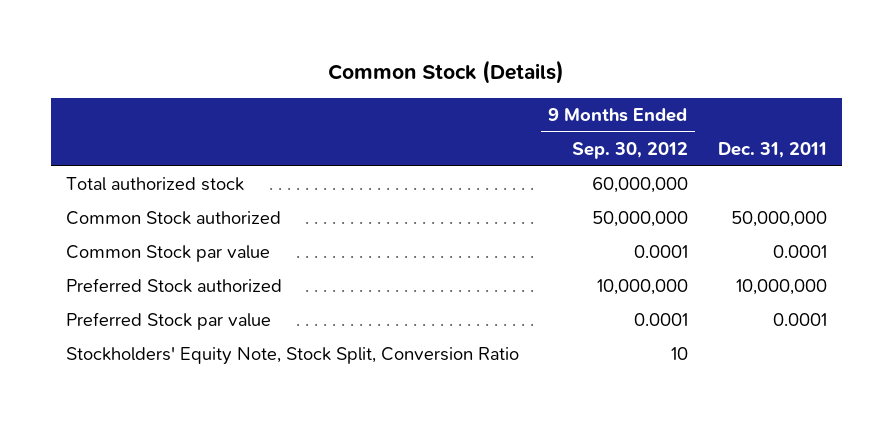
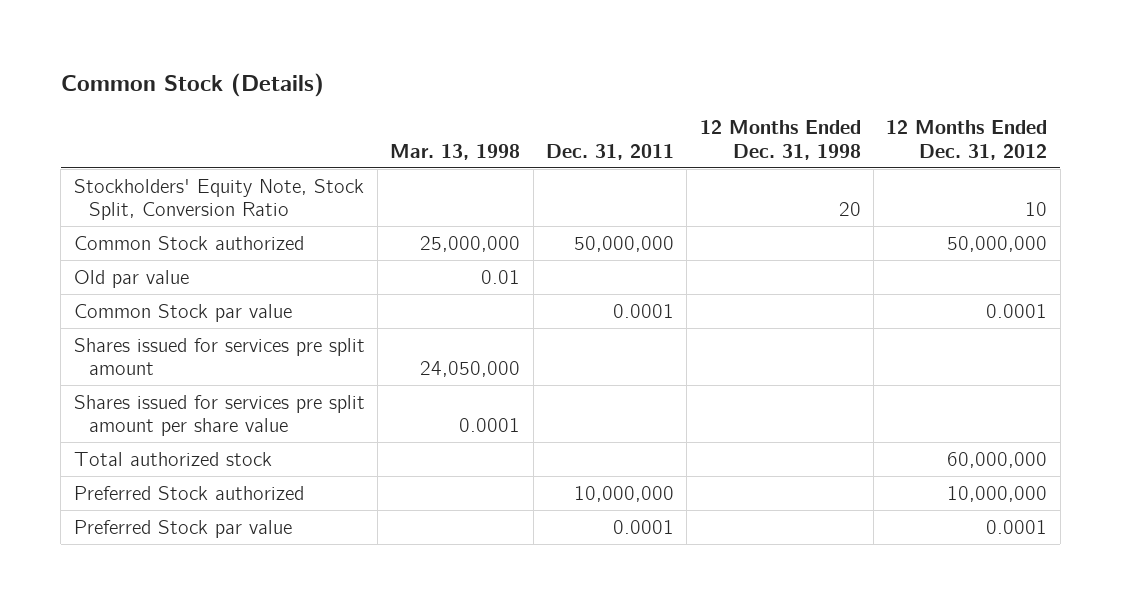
- | 9 Months Ended Sep. 30, 2012 | Dec. 31, 2011
+ | Mar. 13, 1998 | Dec. 31, 2011 | 12 Months Ended Dec. 31, 1998 | 12 Months Ended Dec. 31, 2012
moved up: Stockholders' Equity Note, Stock Split, Conversion Ratio | | | 20 | 10
+ Old par value | 0.01 | | |
+ Shares issued for services pre split amount | 24,050,000 | | |
+ Shares issued for services pre split amount per share value | 0.0001 | | |
moved down: Total authorized stock | | | | 60,000,000

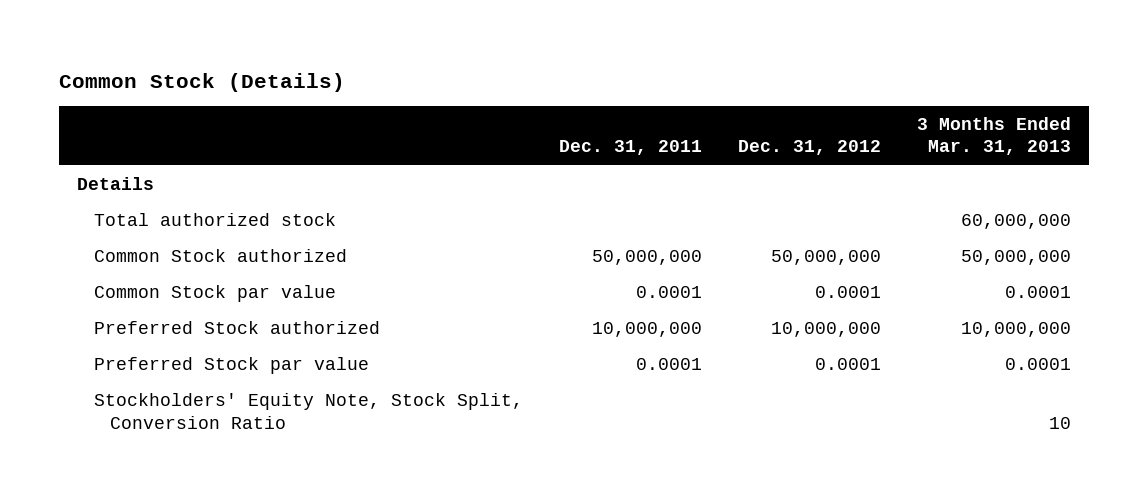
- | Mar. 13, 1998 | Dec. 31, 2011 | 12 Months Ended Dec. 31, 1998 | 12 Months Ended Dec. 31, 2012
+ | Dec. 31, 2011 | Dec. 31, 2012 | 3 Months Ended Mar. 31, 2013
+ Details
moved up: Total authorized stock | | | 60,000,000
- Old par value | 0.01 | | |
- Shares issued for services pre split amount | 24,050,000 | | |
- Shares issued for services pre split amount per share value | 0.0001 | | |
moved down: Stockholders' Equity Note, Stock Split, Conversion Ratio | | | 10

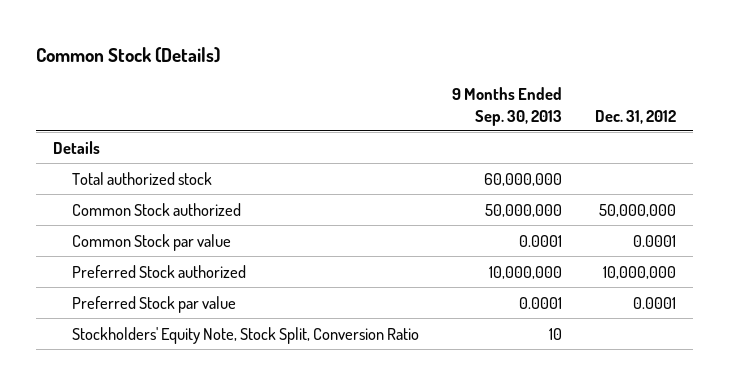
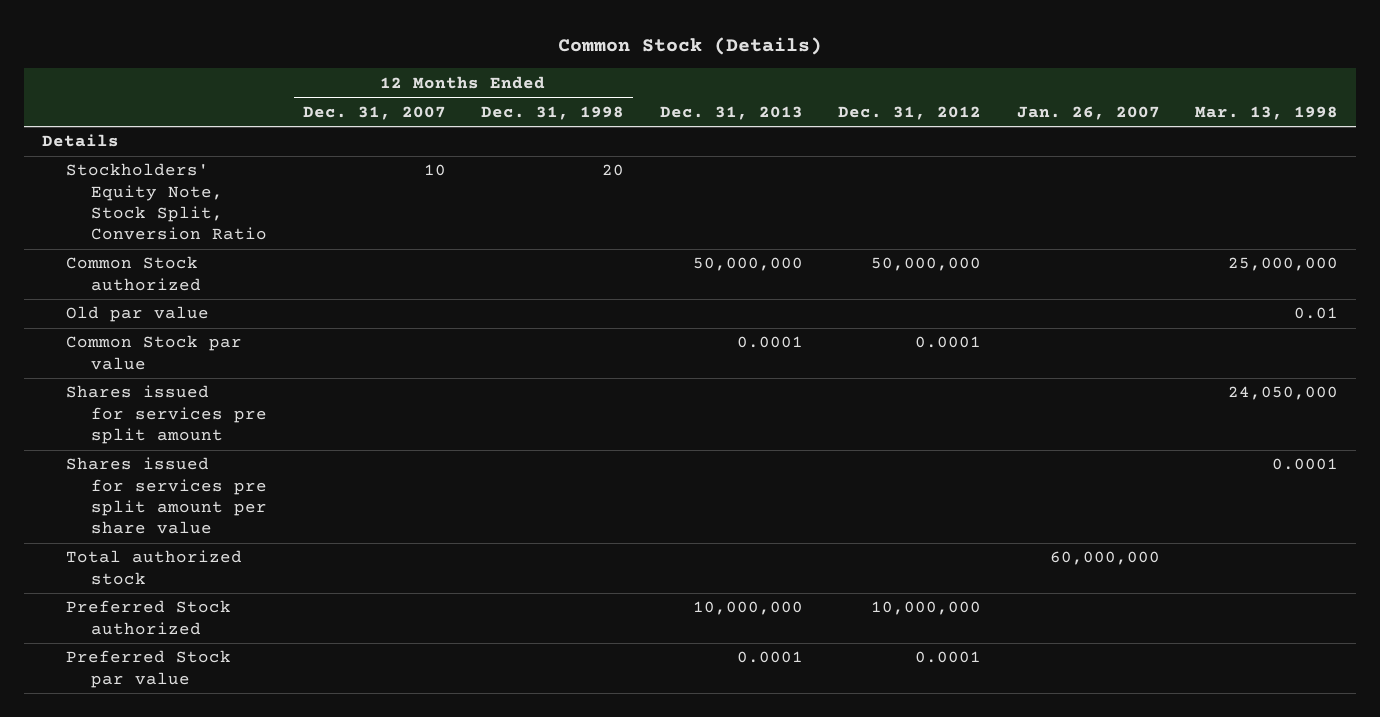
- | 9 Months Ended Sep. 30, 2013 | Dec. 31, 2012
+ | 12 Months Ended Dec. 31, 2007 | 12 Months Ended Dec. 31, 1998 | Dec. 31, 2013 | Dec. 31, 2012 | Jan. 26, 2007 | Mar. 13, 1998
moved up: Stockholders' Equity Note, Stock Split, Conversion Ratio | 10 | 20 | | | |
+ Old par value | | | | | | 0.01
+ Shares issued for services pre split amount | | | | | | 24,050,000
+ Shares issued for services pre split amount per share value | | | | | | 0.0001
moved down: Total authorized stock | | | | | 60,000,000 |

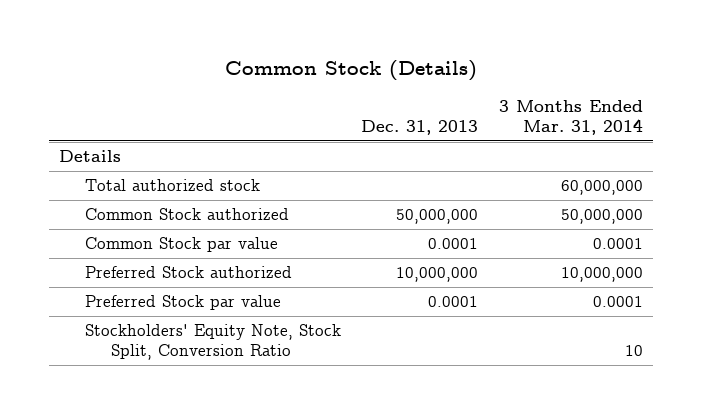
- | 12 Months Ended Dec. 31, 2007 | 12 Months Ended Dec. 31, 1998 | Dec. 31, 2013 | Dec. 31, 2012 | Jan. 26, 2007 | Mar. 13, 1998
+ | Dec. 31, 2013 | 3 Months Ended Mar. 31, 2014
moved up: Total authorized stock | | 60,000,000
- Old par value | | | | | | 0.01
- Shares issued for services pre split amount | | | | | | 24,050,000
- Shares issued for services pre split amount per share value | | | | | | 0.0001
moved down: Stockholders' Equity Note, Stock Split, Conversion Ratio | | 10

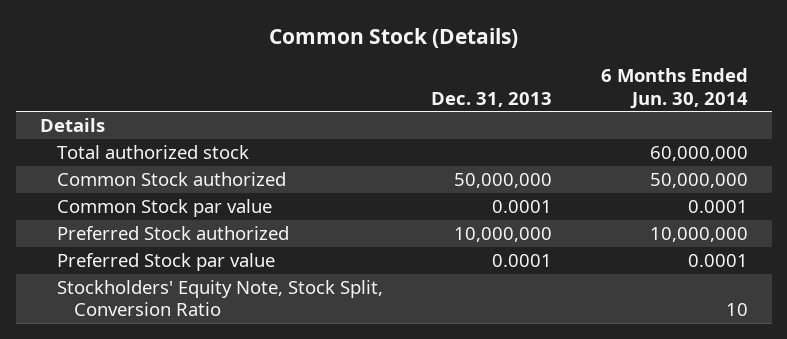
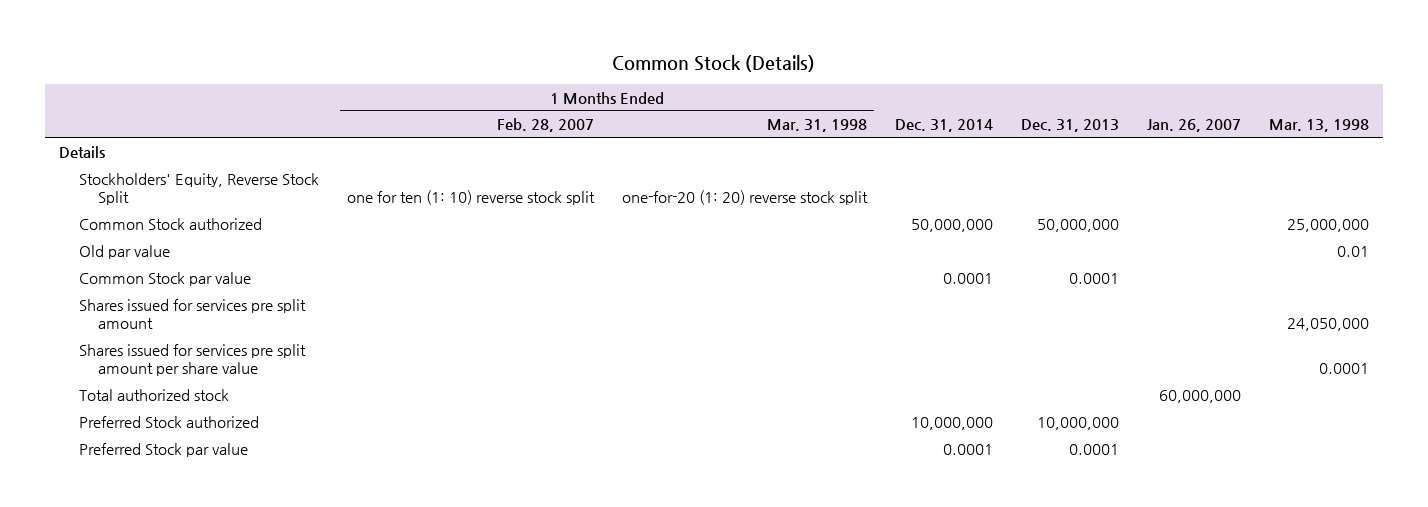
- | Dec. 31, 2013 | 6 Months Ended Jun. 30, 2014
+ | 1 Months Ended Feb. 28, 2007 | 1 Months Ended Mar. 31, 1998 | Dec. 31, 2014 | Dec. 31, 2013 | Jan. 26, 2007 | Mar. 13, 1998
+ Stockholders' Equity, Reverse Stock Split | one for ten (1: 10) reverse stock split | one-for-20 (1: 20) reverse stock split | | | |
+ Old par value | | | | | | 0.01
+ Shares issued for services pre split amount | | | | | | 24,050,000
+ Shares issued for services pre split amount per share value | | | | | | 0.0001
moved down: Total authorized stock | | | | | 60,000,000 |
- Stockholders' Equity Note, Stock Split, Conversion Ratio | | 10

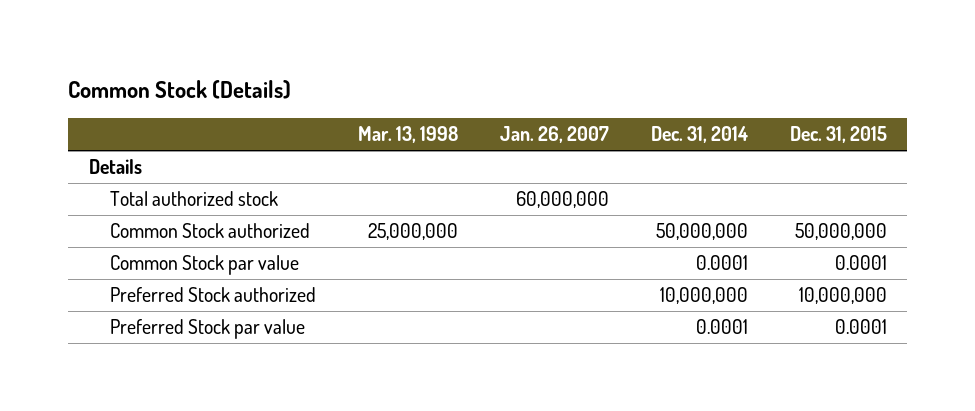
- | 1 Months Ended Feb. 28, 2007 | 1 Months Ended Mar. 31, 1998 | Dec. 31, 2014 | Dec. 31, 2013 | Jan. 26, 2007 | Mar. 13, 1998
+ | Mar. 13, 1998 | Jan. 26, 2007 | Dec. 31, 2014 | Dec. 31, 2015
- Stockholders' Equity, Reverse Stock Split | one for ten (1: 10) reverse stock split | one-for-20 (1: 20) reverse stock split | | | |
moved up: Total authorized stock | | 60,000,000 | |
- Old par value | | | | | | 0.01
- Shares issued for services pre split amount | | | | | | 24,050,000
- Shares issued for services pre split amount per share value | | | | | | 0.0001

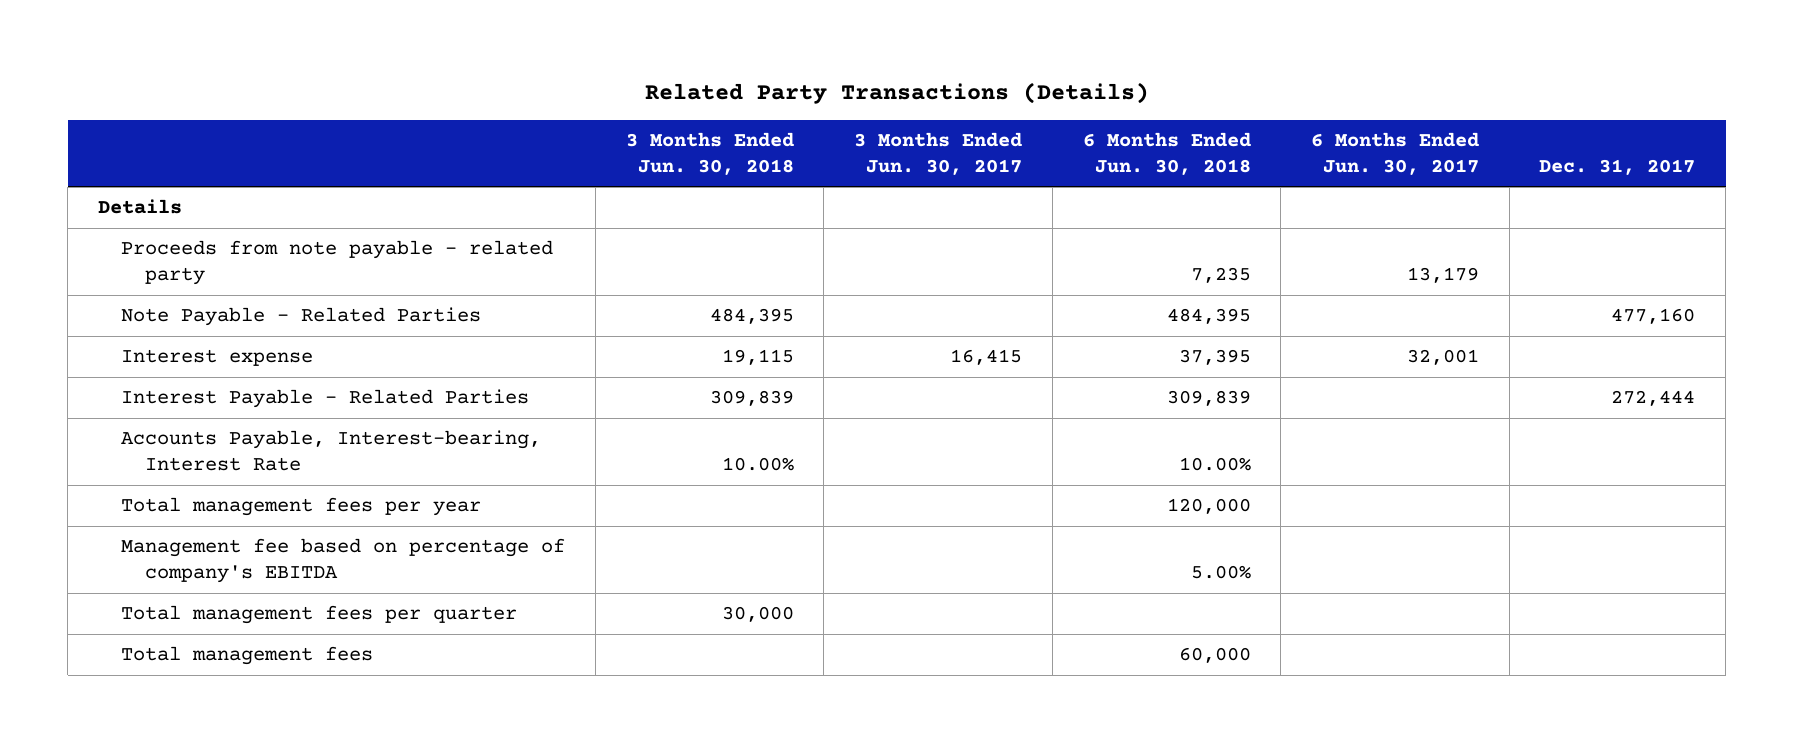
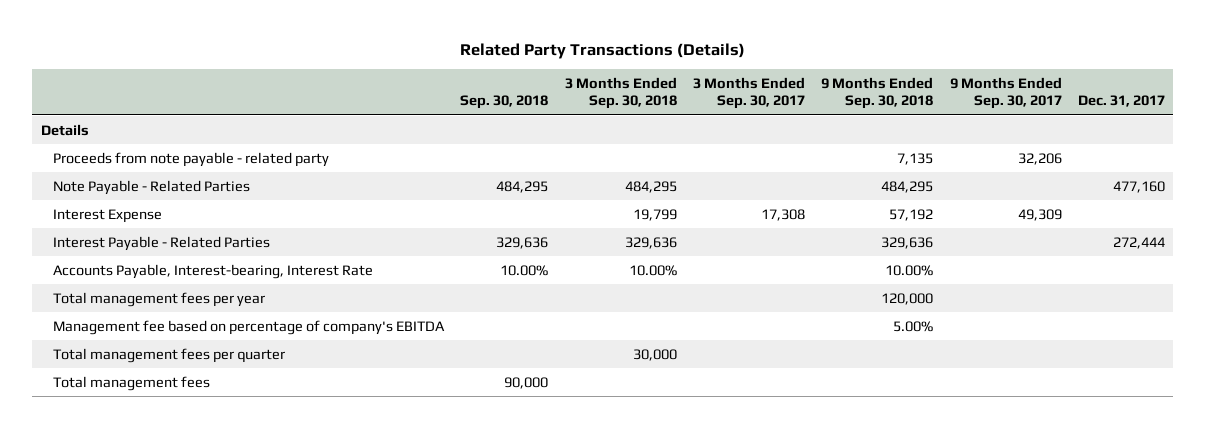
- | 3 Months Ended Jun. 30, 2018 | 3 Months Ended Jun. 30, 2017 | 6 Months Ended Jun. 30, 2018 | 6 Months Ended Jun. 30, 2017 | Dec. 31, 2017
+ | Sep. 30, 2018 | 3 Months Ended Sep. 30, 2018 | 3 Months Ended Sep. 30, 2017 | 9 Months Ended Sep. 30, 2018 | 9 Months Ended Sep. 30, 2017 | Dec. 31, 2017
- Interest expense | 19,115 | 16,415 | 37,395 | 32,001 |
+ Interest Expense | | 19,799 | 17,308 | 57,192 | 49,309 |

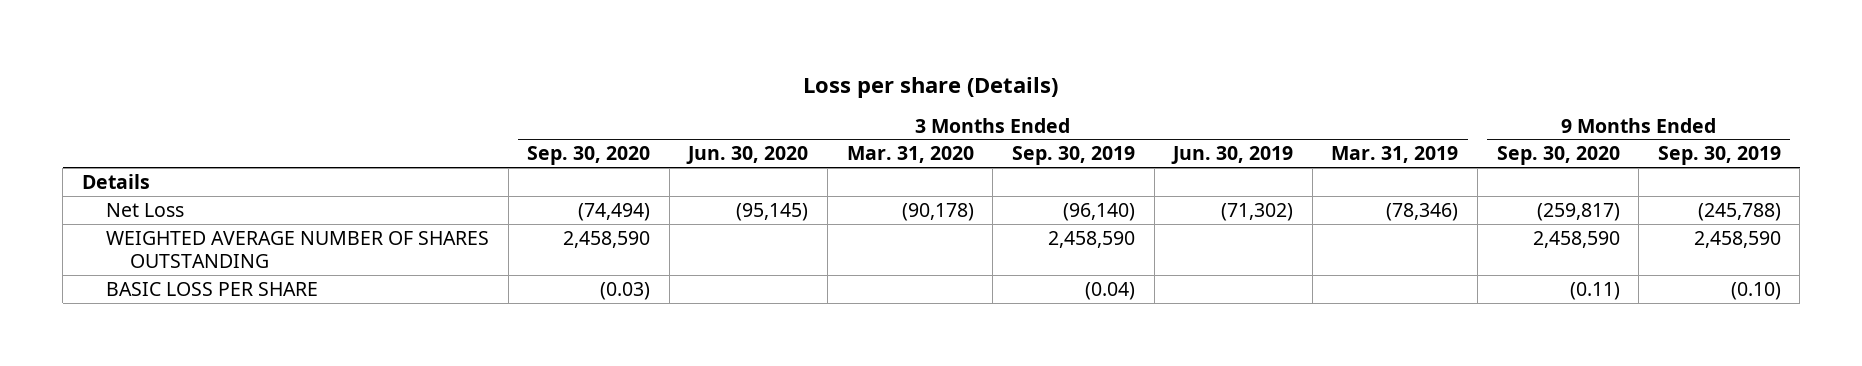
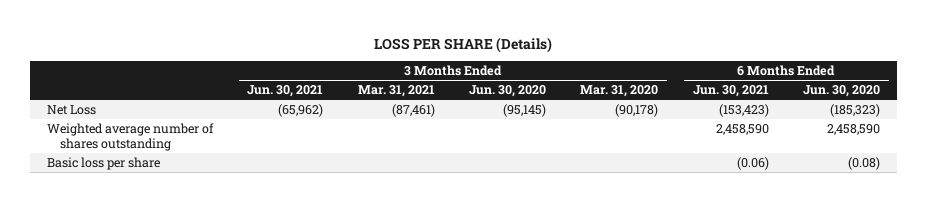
- Loss per share (Details)
+ LOSS PER SHARE (Details)
- | 3 Months Ended Sep. 30, 2020 | 3 Months Ended Jun. 30, 2020 | 3 Months Ended Mar. 31, 2020 | 3 Months Ended Sep. 30, 2019 | 3 Months Ended Jun. 30, 2019 | 3 Months Ended Mar. 31, 2019 | 9 Months Ended Sep. 30, 2020 | 9 Months Ended Sep. 30, 2019
+ | 3 Months Ended Jun. 30, 2021 | 3 Months Ended Mar. 31, 2021 | 3 Months Ended Jun. 30, 2020 | 3 Months Ended Mar. 31, 2020 | 6 Months Ended Jun. 30, 2021 | 6 Months Ended Jun. 30, 2020
- Details
- WEIGHTED AVERAGE NUMBER OF SHARES OUTSTANDING | 2,458,590 | | | 2,458,590 | | | 2,458,590 | 2,458,590
- BASIC LOSS PER SHARE | (0.03) | | | (0.04) | | | (0.11) | (0.10)
+ Weighted average number of shares outstanding | | | | | 2,458,590 | 2,458,590
+ Basic loss per share | | | | | (0.06) | (0.08)

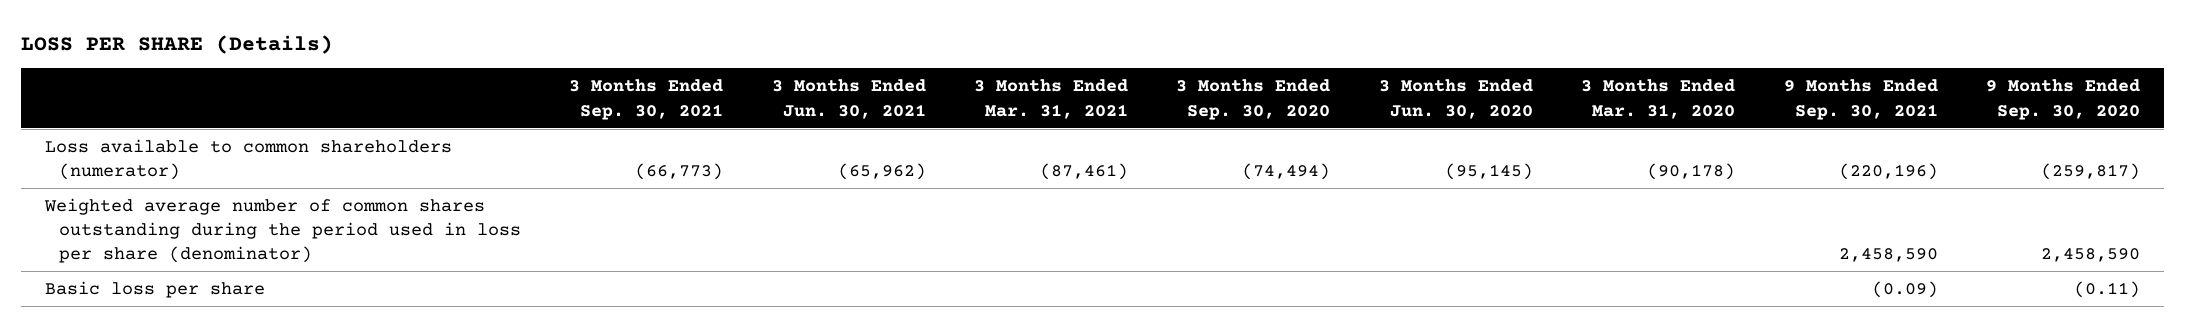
- | 3 Months Ended Jun. 30, 2021 | 3 Months Ended Mar. 31, 2021 | 3 Months Ended Jun. 30, 2020 | 3 Months Ended Mar. 31, 2020 | 6 Months Ended Jun. 30, 2021 | 6 Months Ended Jun. 30, 2020
+ | 3 Months Ended Sep. 30, 2021 | 3 Months Ended Jun. 30, 2021 | 3 Months Ended Mar. 31, 2021 | 3 Months Ended Sep. 30, 2020 | 3 Months Ended Jun. 30, 2020 | 3 Months Ended Mar. 31, 2020 | 9 Months Ended Sep. 30, 2021 | 9 Months Ended Sep. 30, 2020
- Net Loss | (65,962) | (87,461) | (95,145) | (90,178) | (153,423) | (185,323)
- Weighted average number of shares outstanding | | | | | 2,458,590 | 2,458,590
+ Loss available to common shareholders (numerator) | (66,773) | (65,962) | (87,461) | (74,494) | (95,145) | (90,178) | (220,196) | (259,817)
+ Weighted average number of common shares outstanding during the period used in loss per share (denominator) | | | | | | | 2,458,590 | 2,458,590

